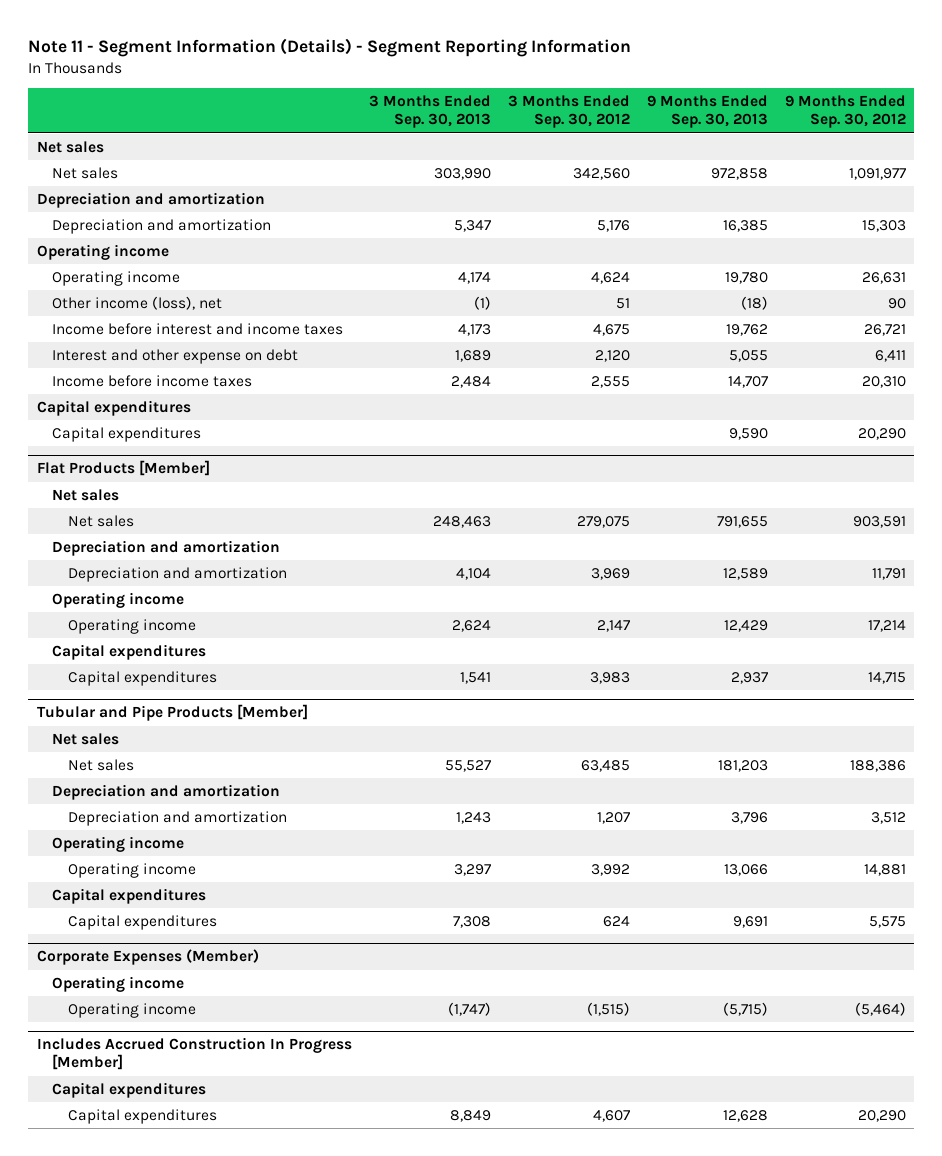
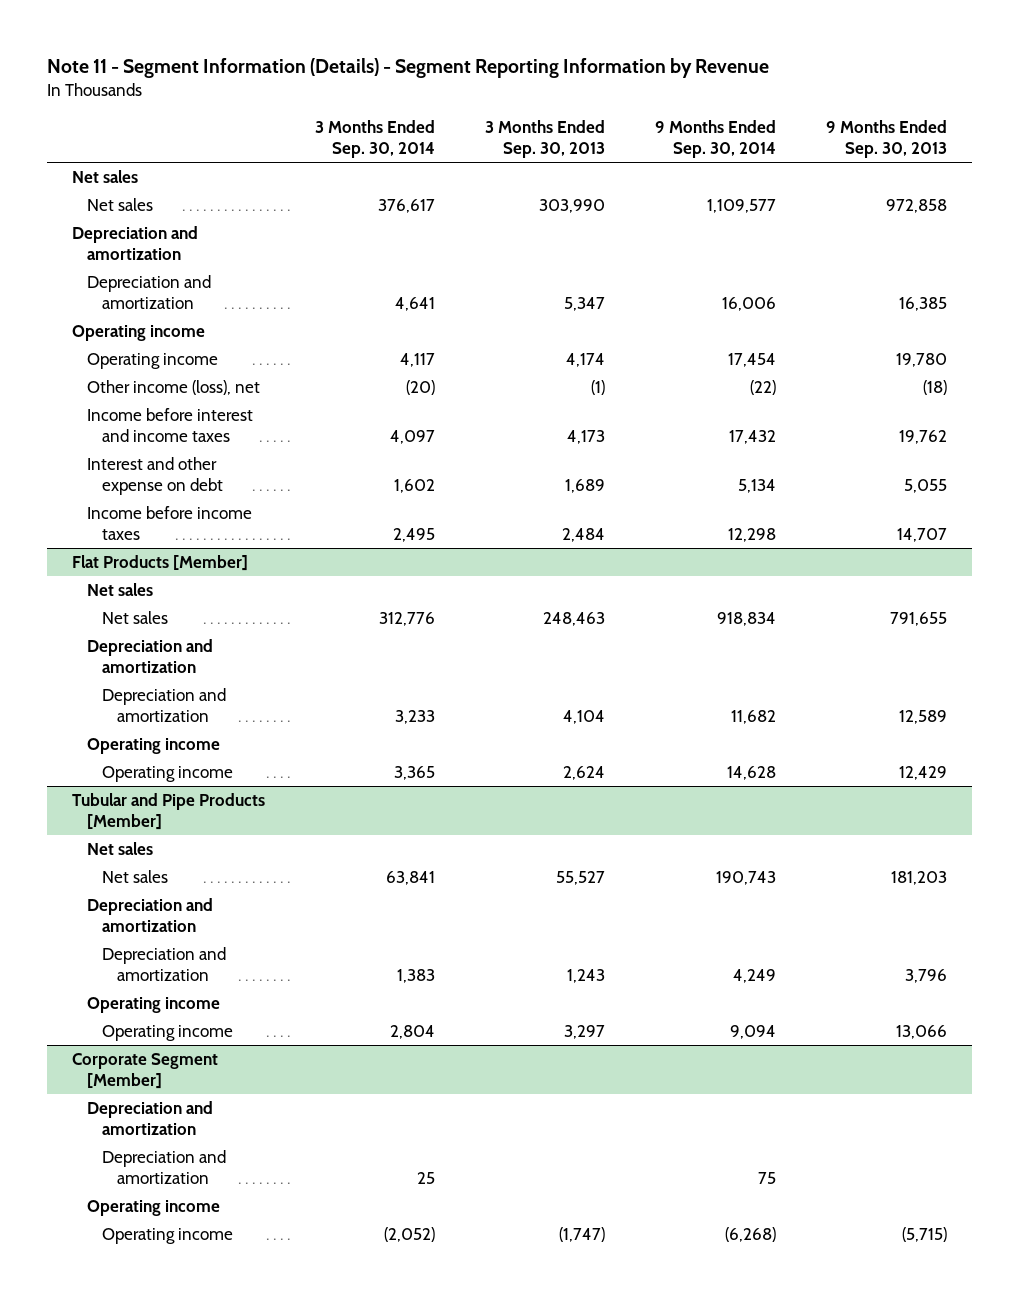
- Note 11 - Segment Information (Details) - Segment Reporting Information
+ Note 11 - Segment Information (Details) - Segment Reporting Information by Revenue
- | 3 Months Ended Sep. 30, 2013 | 3 Months Ended Sep. 30, 2012 | 9 Months Ended Sep. 30, 2013 | 9 Months Ended Sep. 30, 2012
+ | 3 Months Ended Sep. 30, 2014 | 3 Months Ended Sep. 30, 2013 | 9 Months Ended Sep. 30, 2014 | 9 Months Ended Sep. 30, 2013
- Capital expenditures
- Capital expenditures | | | 9,590 | 20,290
@ Flat Products [Member]
- Capital expenditures
- Capital expenditures | 1,541 | 3,983 | 2,937 | 14,715
@ Tubular and Pipe Products [Member]
- Capital expenditures
- Capital expenditures | 7,308 | 624 | 9,691 | 5,575
- Corporate Expenses (Member)
+ Corporate Segment [Member]
+ Depreciation and amortization
+ Depreciation and amortization | 25 | | 75 |
- Includes Accrued Construction In Progress [Member]
- Capital expenditures
- Capital expenditures | 8,849 | 4,607 | 12,628 | 20,290

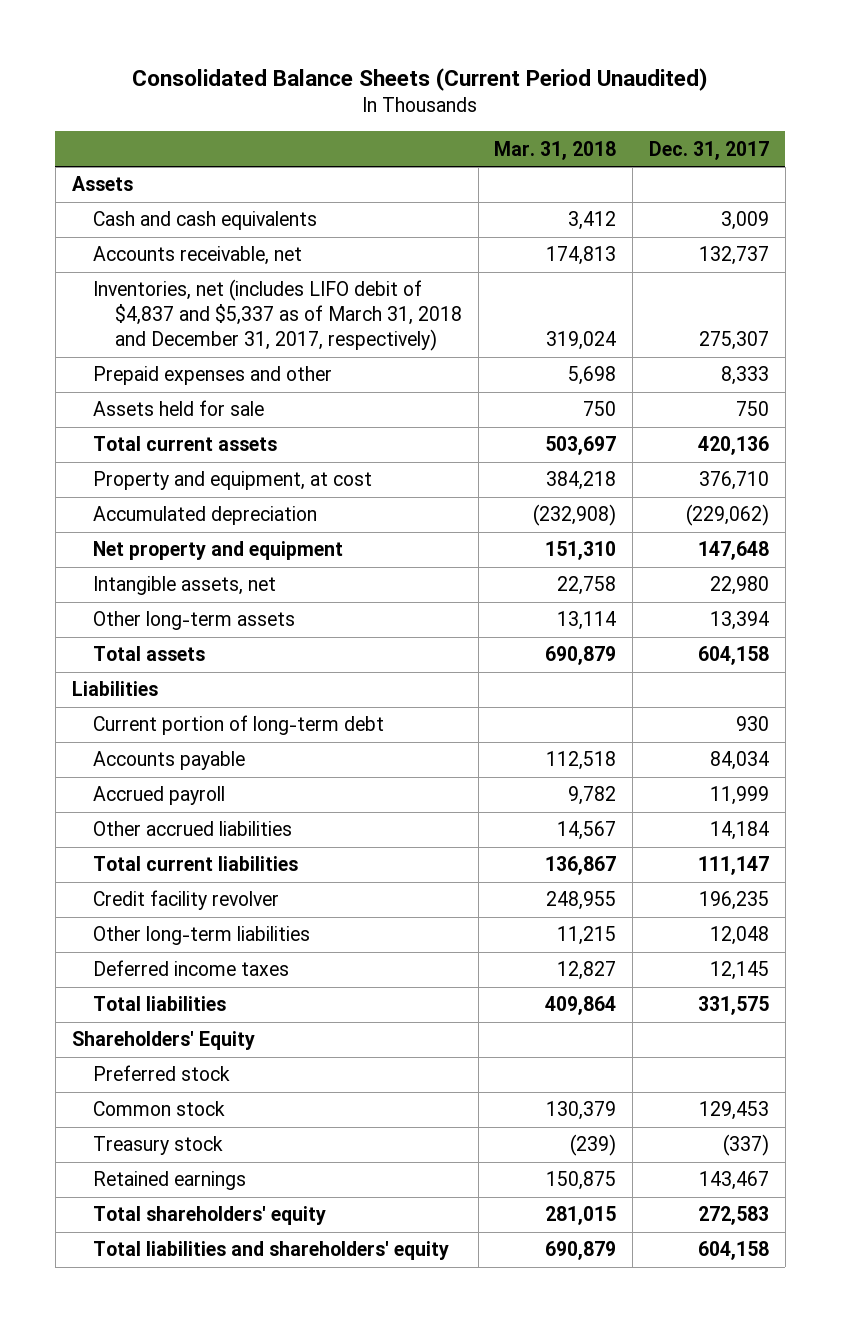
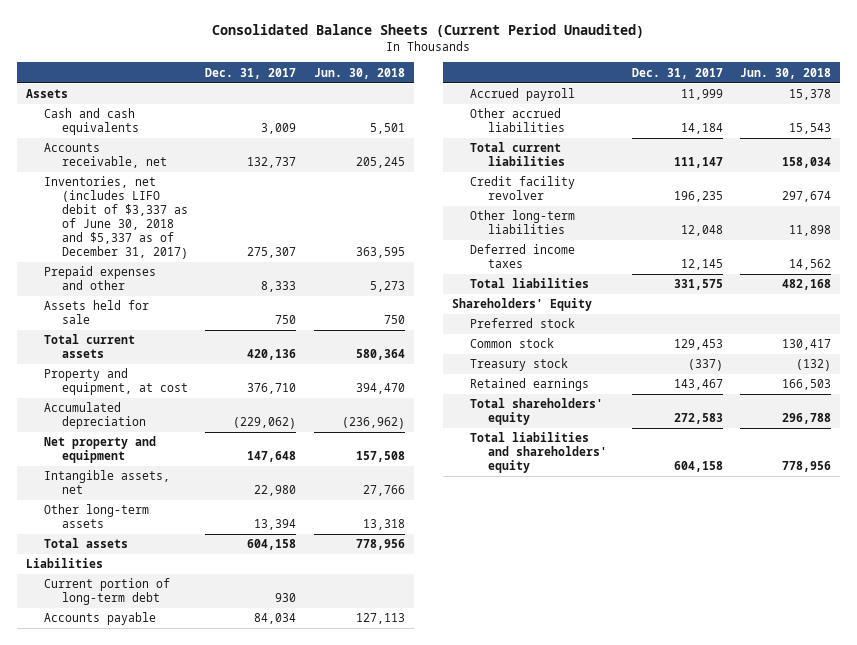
- | Mar. 31, 2018 | Dec. 31, 2017
+ | Dec. 31, 2017 | Jun. 30, 2018
- Inventories, net (includes LIFO debit of $4,837 and $5,337 as of March 31, 2018 and December 31, 2017, respectively) | 319,024 | 275,307
+ Inventories, net (includes LIFO debit of $3,337 as of June 30, 2018 and $5,337 as of December 31, 2017) | 275,307 | 363,595

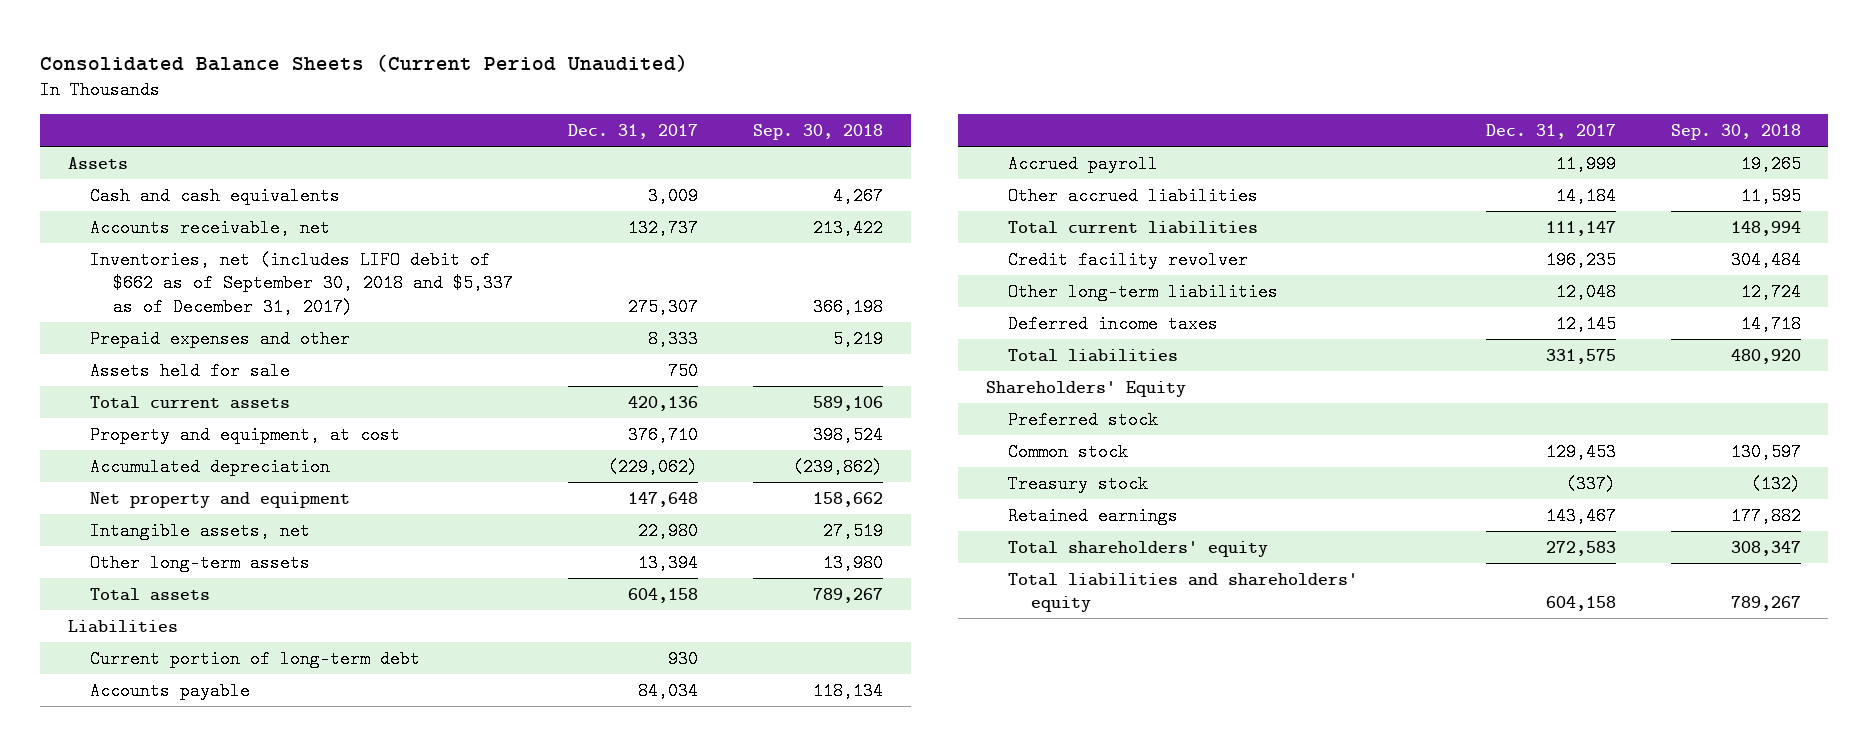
- | Dec. 31, 2017 | Jun. 30, 2018
+ | Dec. 31, 2017 | Sep. 30, 2018
- Inventories, net (includes LIFO debit of $3,337 as of June 30, 2018 and $5,337 as of December 31, 2017) | 275,307 | 363,595
+ Inventories, net (includes LIFO debit of $662 as of September 30, 2018 and $5,337 as of December 31, 2017) | 275,307 | 366,198

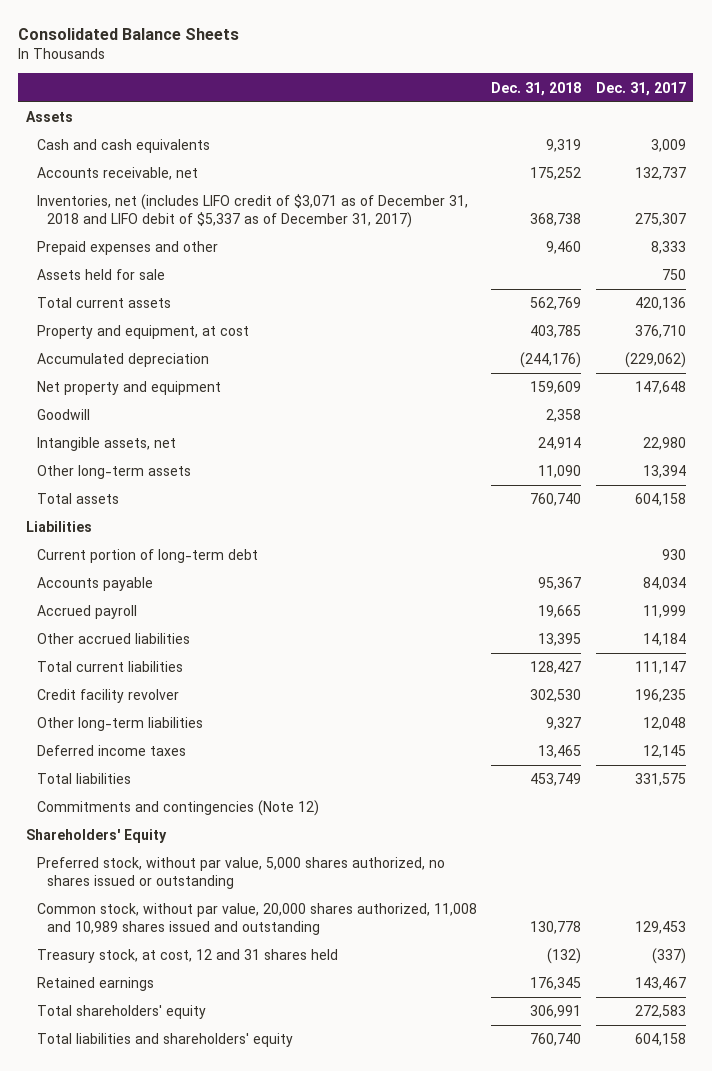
- Consolidated Balance Sheets (Current Period Unaudited)
+ Consolidated Balance Sheets
- | Dec. 31, 2017 | Sep. 30, 2018
+ | Dec. 31, 2018 | Dec. 31, 2017
- Inventories, net (includes LIFO debit of $662 as of September 30, 2018 and $5,337 as of December 31, 2017) | 275,307 | 366,198
+ Inventories, net (includes LIFO credit of $3,071 as of December 31, 2018 and LIFO debit of $5,337 as of December 31, 2017) | 368,738 | 275,307
+ Goodwill | 2,358 |
+ Commitments and contingencies (Note 12)
- Preferred stock
- Common stock | 129,453 | 130,597
- Treasury stock | (337) | (132)
+ Preferred stock, without par value, 5,000 shares authorized, no shares issued or outstanding
+ Common stock, without par value, 20,000 shares authorized, 11,008 and 10,989 shares issued and outstanding | 130,778 | 129,453
+ Treasury stock, at cost, 12 and 31 shares held | (132) | (337)

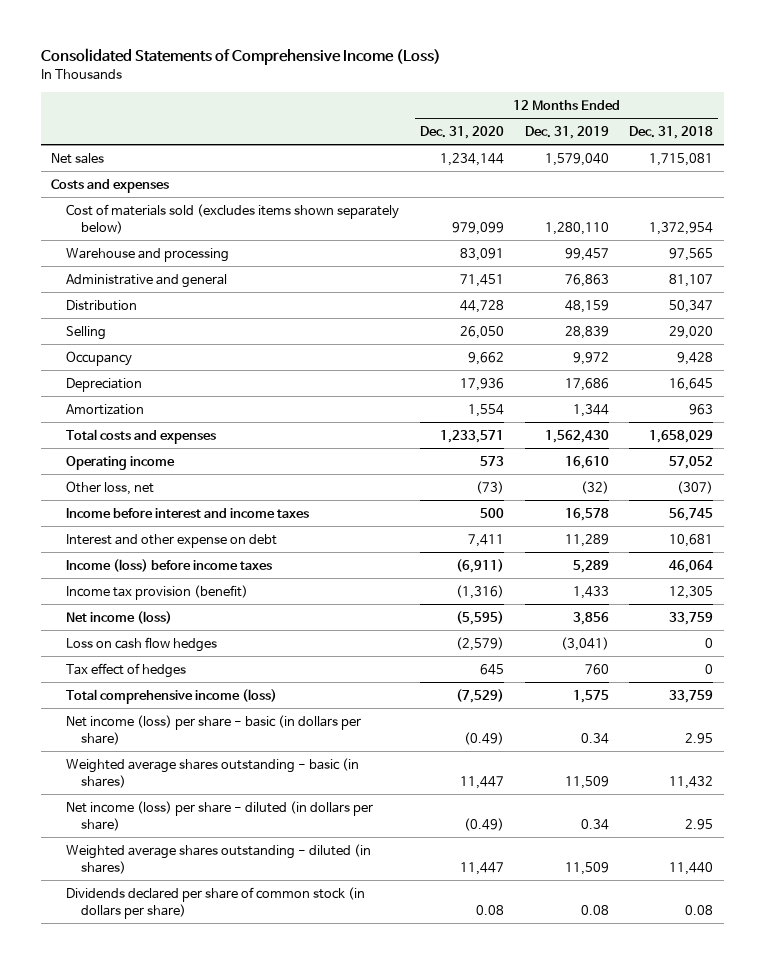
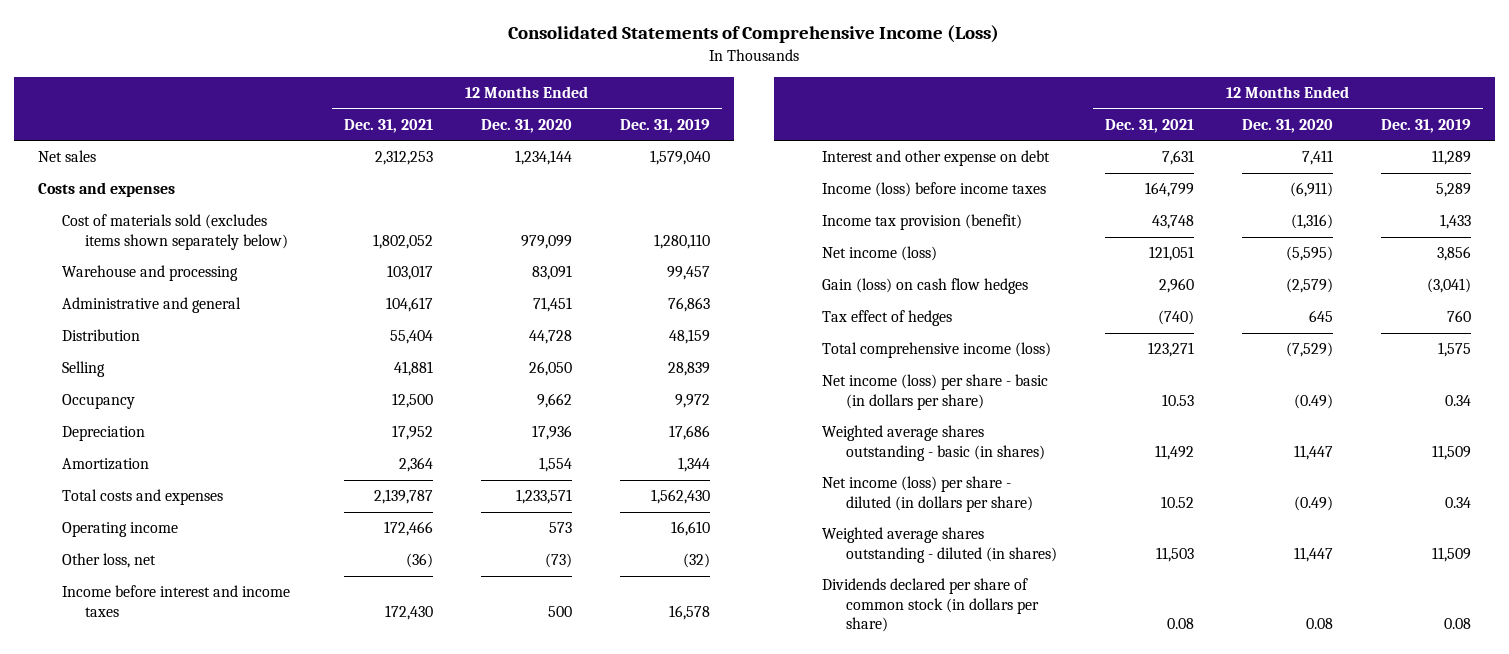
- | 12 Months Ended Dec. 31, 2020 | 12 Months Ended Dec. 31, 2019 | 12 Months Ended Dec. 31, 2018
+ | 12 Months Ended Dec. 31, 2021 | 12 Months Ended Dec. 31, 2020 | 12 Months Ended Dec. 31, 2019
- Loss on cash flow hedges | (2,579) | (3,041) | 0
+ Gain (loss) on cash flow hedges | 2,960 | (2,579) | (3,041)

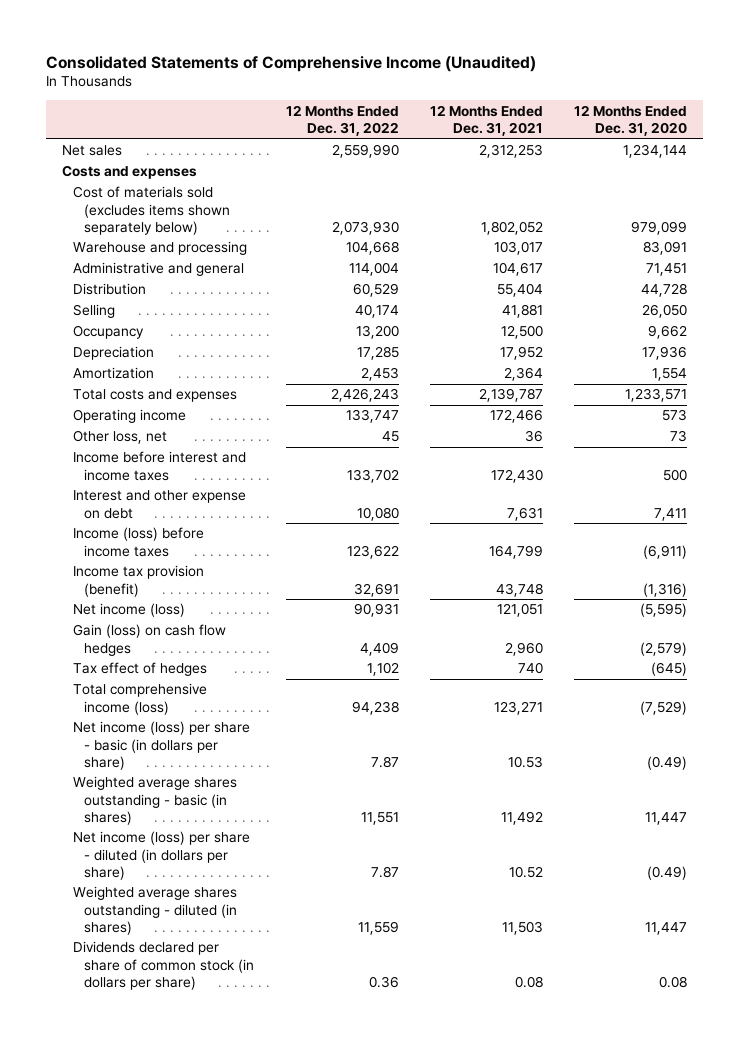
- Consolidated Statements of Comprehensive Income (Loss)
+ Consolidated Statements of Comprehensive Income (Unaudited)
- | 12 Months Ended Dec. 31, 2021 | 12 Months Ended Dec. 31, 2020 | 12 Months Ended Dec. 31, 2019
+ | 12 Months Ended Dec. 31, 2022 | 12 Months Ended Dec. 31, 2021 | 12 Months Ended Dec. 31, 2020
- Other loss, net | (36) | (73) | (32)
+ Other loss, net | 45 | 36 | 73
- Tax effect of hedges | (740) | 645 | 760
+ Tax effect of hedges | 1,102 | 740 | (645)

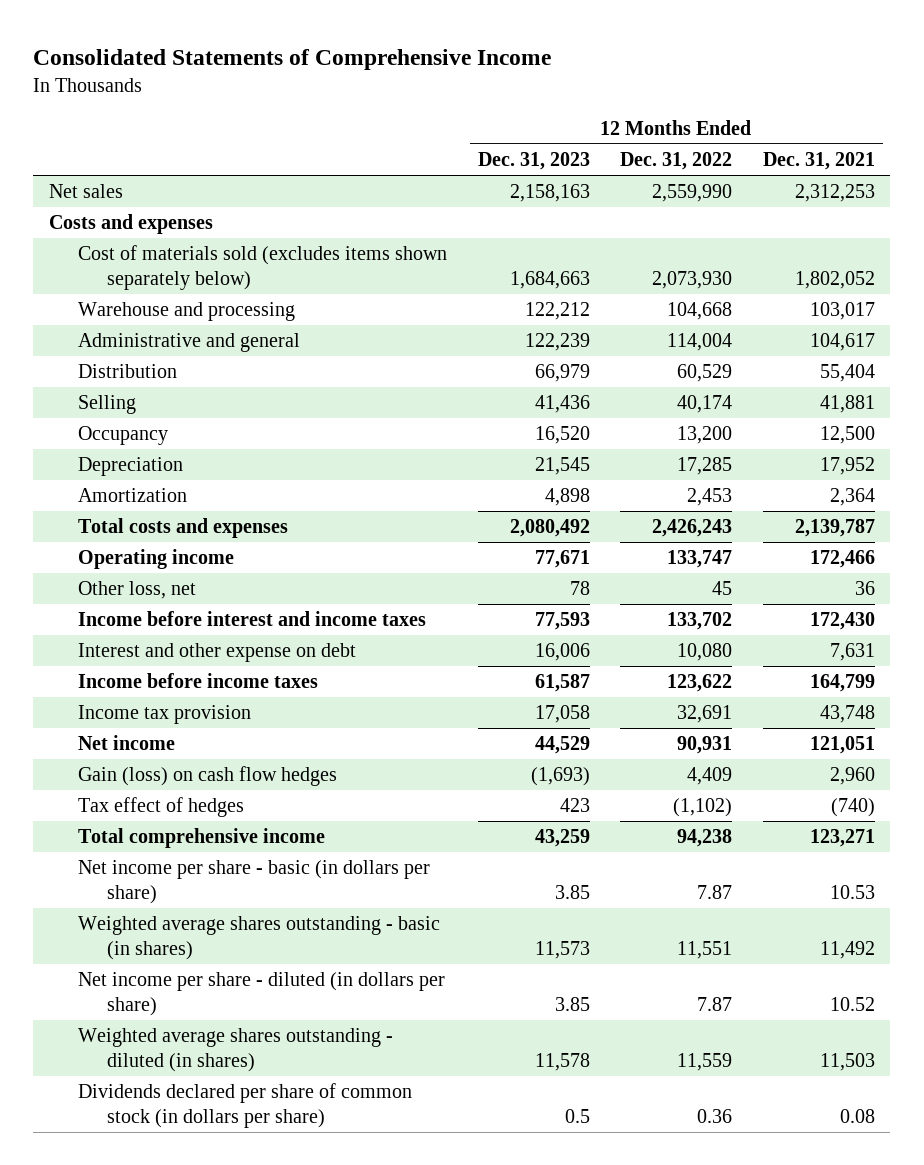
- Consolidated Statements of Comprehensive Income (Unaudited)
+ Consolidated Statements of Comprehensive Income
- | 12 Months Ended Dec. 31, 2022 | 12 Months Ended Dec. 31, 2021 | 12 Months Ended Dec. 31, 2020
+ | 12 Months Ended Dec. 31, 2023 | 12 Months Ended Dec. 31, 2022 | 12 Months Ended Dec. 31, 2021
- Income (loss) before income taxes | 123,622 | 164,799 | (6,911)
- Income tax provision (benefit) | 32,691 | 43,748 | (1,316)
- Net income (loss) | 90,931 | 121,051 | (5,595)
+ Income before income taxes | 61,587 | 123,622 | 164,799
+ Income tax provision | 17,058 | 32,691 | 43,748
+ Net income | 44,529 | 90,931 | 121,051
- Tax effect of hedges | 1,102 | 740 | (645)
- Total comprehensive income (loss) | 94,238 | 123,271 | (7,529)
- Net income (loss) per share - basic (in dollars per share) | 7.87 | 10.53 | (0.49)
+ Tax effect of hedges | 423 | (1,102) | (740)
+ Total comprehensive income | 43,259 | 94,238 | 123,271
+ Net income per share - basic (in dollars per share) | 3.85 | 7.87 | 10.53
- Net income (loss) per share - diluted (in dollars per share) | 7.87 | 10.52 | (0.49)
+ Net income per share - diluted (in dollars per share) | 3.85 | 7.87 | 10.52

